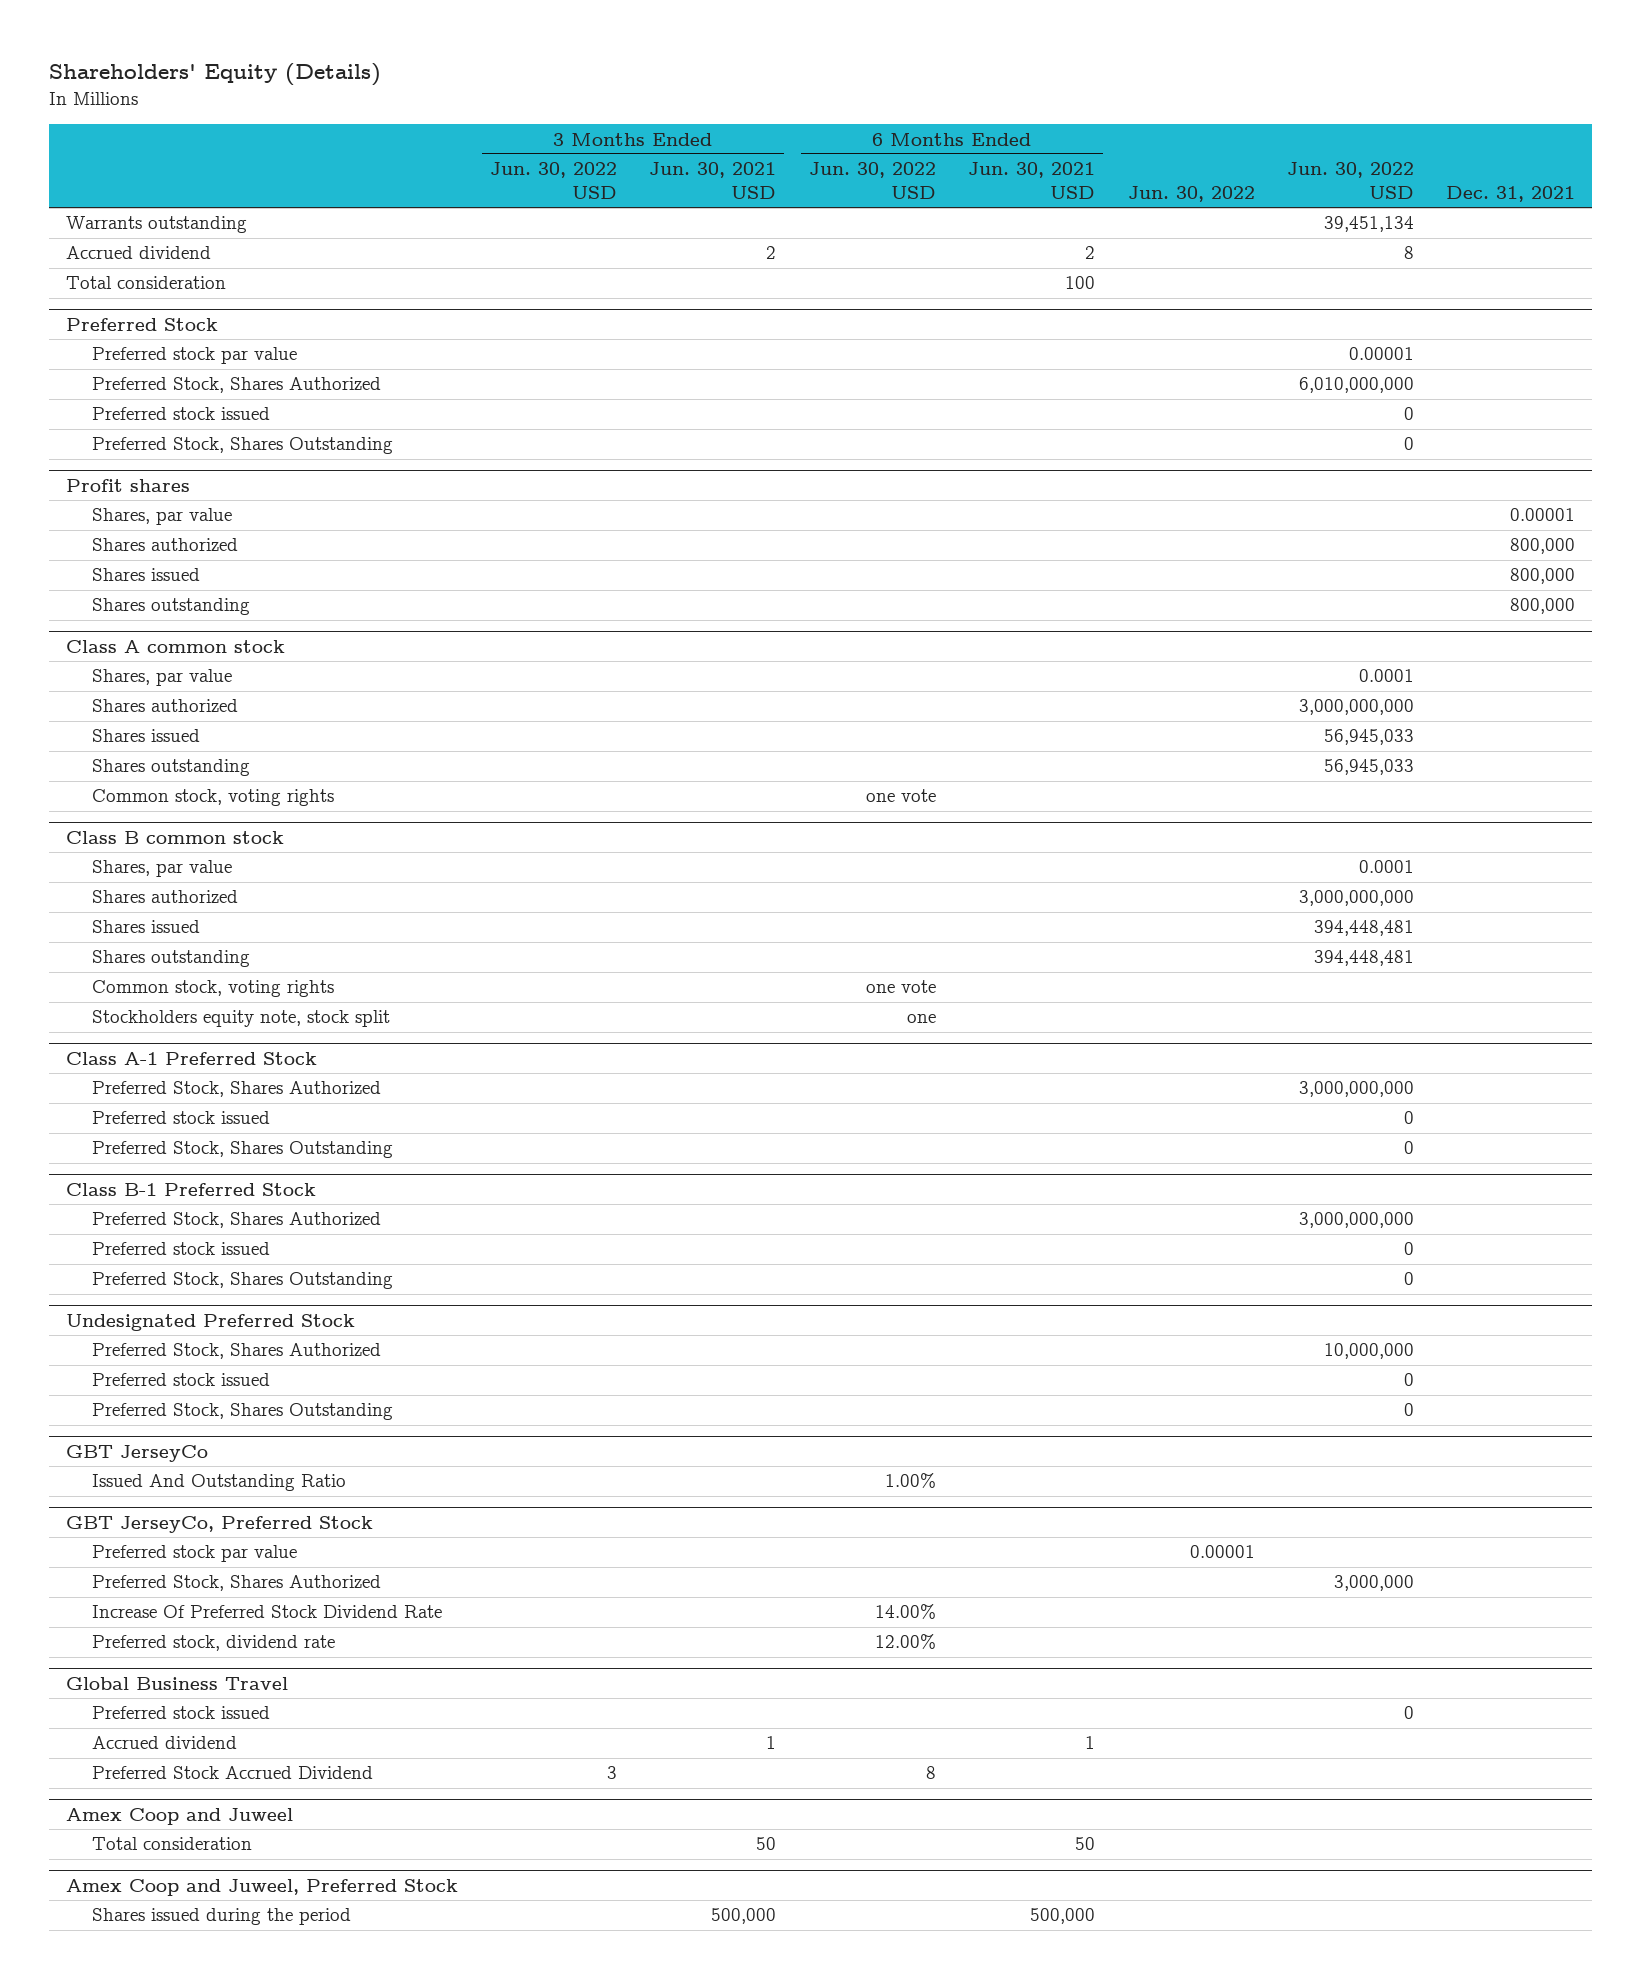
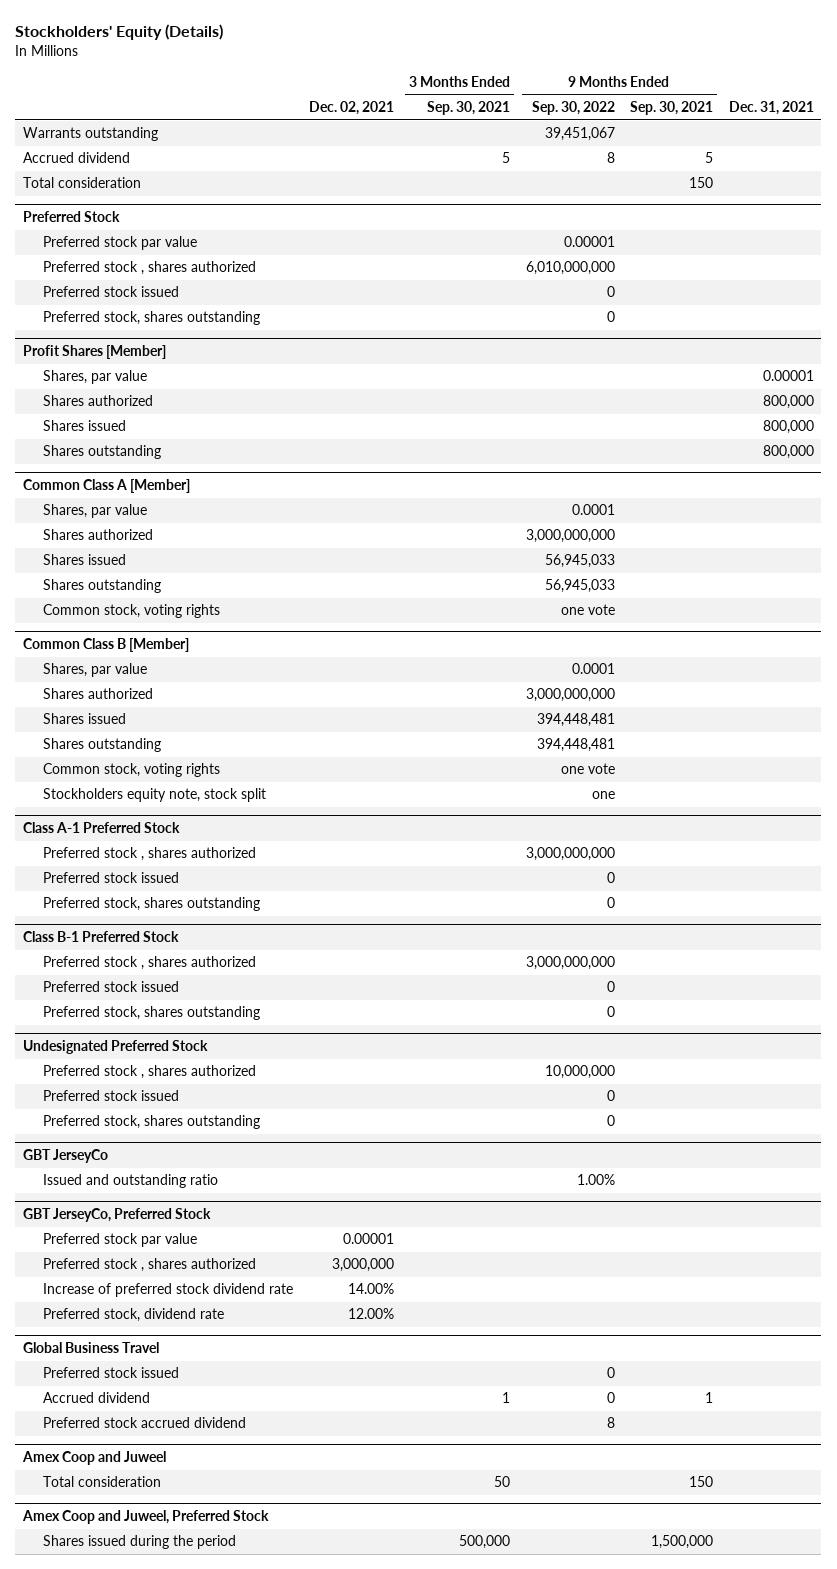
- Shareholders' Equity (Details)
+ Stockholders' Equity (Details)
- | 3 Months Ended Jun. 30, 2022 USD | 3 Months Ended Jun. 30, 2021 USD | 6 Months Ended Jun. 30, 2022 USD | 6 Months Ended Jun. 30, 2021 USD | Jun. 30, 2022 | Jun. 30, 2022 USD | Dec. 31, 2021
+ | Dec. 02, 2021 | 3 Months Ended Sep. 30, 2021 | 9 Months Ended Sep. 30, 2022 | 9 Months Ended Sep. 30, 2021 | Dec. 31, 2021
@ Preferred Stock
- Preferred Stock, Shares Authorized | | | | | | 6,010,000,000 |
+ Preferred stock , shares authorized | | | 6,010,000,000 | |
- Preferred Stock, Shares Outstanding | | | | | | 0 |
- Profit shares
@ Preferred Stock
+ Preferred stock, shares outstanding | | | 0 | |
+ Profit Shares [Member]
- Class A common stock
+ Common Class A [Member]
- Class B common stock
+ Common Class B [Member]
@ Class A-1 Preferred Stock
- Preferred Stock, Shares Authorized | | | | | | 3,000,000,000 |
+ Preferred stock , shares authorized | | | 3,000,000,000 | |
- Preferred Stock, Shares Outstanding | | | | | | 0 |
+ Preferred stock, shares outstanding | | | 0 | |
@ Class B-1 Preferred Stock
- Preferred Stock, Shares Authorized | | | | | | 3,000,000,000 |
+ Preferred stock , shares authorized | | | 3,000,000,000 | |
- Preferred Stock, Shares Outstanding | | | | | | 0 |
+ Preferred stock, shares outstanding | | | 0 | |
@ Undesignated Preferred Stock
- Preferred Stock, Shares Authorized | | | | | | 10,000,000 |
+ Preferred stock , shares authorized | | | 10,000,000 | |
- Preferred Stock, Shares Outstanding | | | | | | 0 |
+ Preferred stock, shares outstanding | | | 0 | |
@ GBT JerseyCo
- Issued And Outstanding Ratio | | | 1.00% | | | |
+ Issued and outstanding ratio | | | 1.00% | |
@ GBT JerseyCo, Preferred Stock
- Preferred Stock, Shares Authorized | | | | | | 3,000,000 |
- Increase Of Preferred Stock Dividend Rate | | | 14.00% | | | |
+ Preferred stock , shares authorized | 3,000,000 | | | |
+ Increase of preferred stock dividend rate | 14.00% | | | |
@ Global Business Travel
- Preferred Stock Accrued Dividend | 3 | | 8 | | | |
+ Preferred stock accrued dividend | | | 8 | |

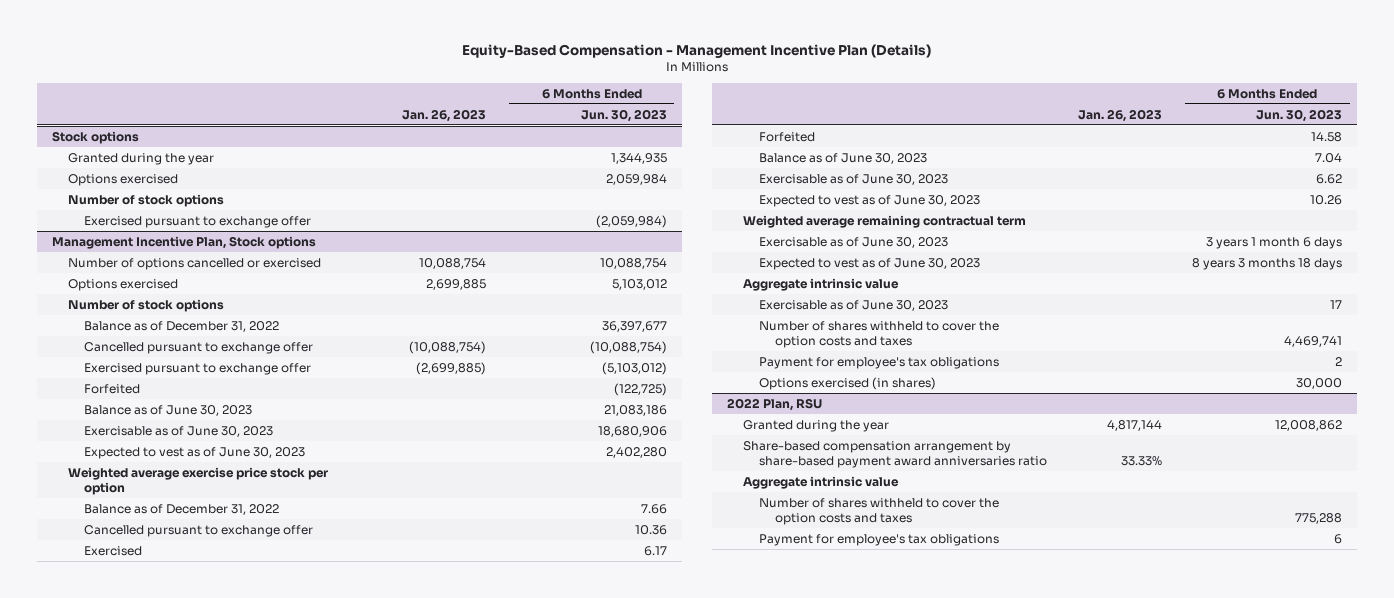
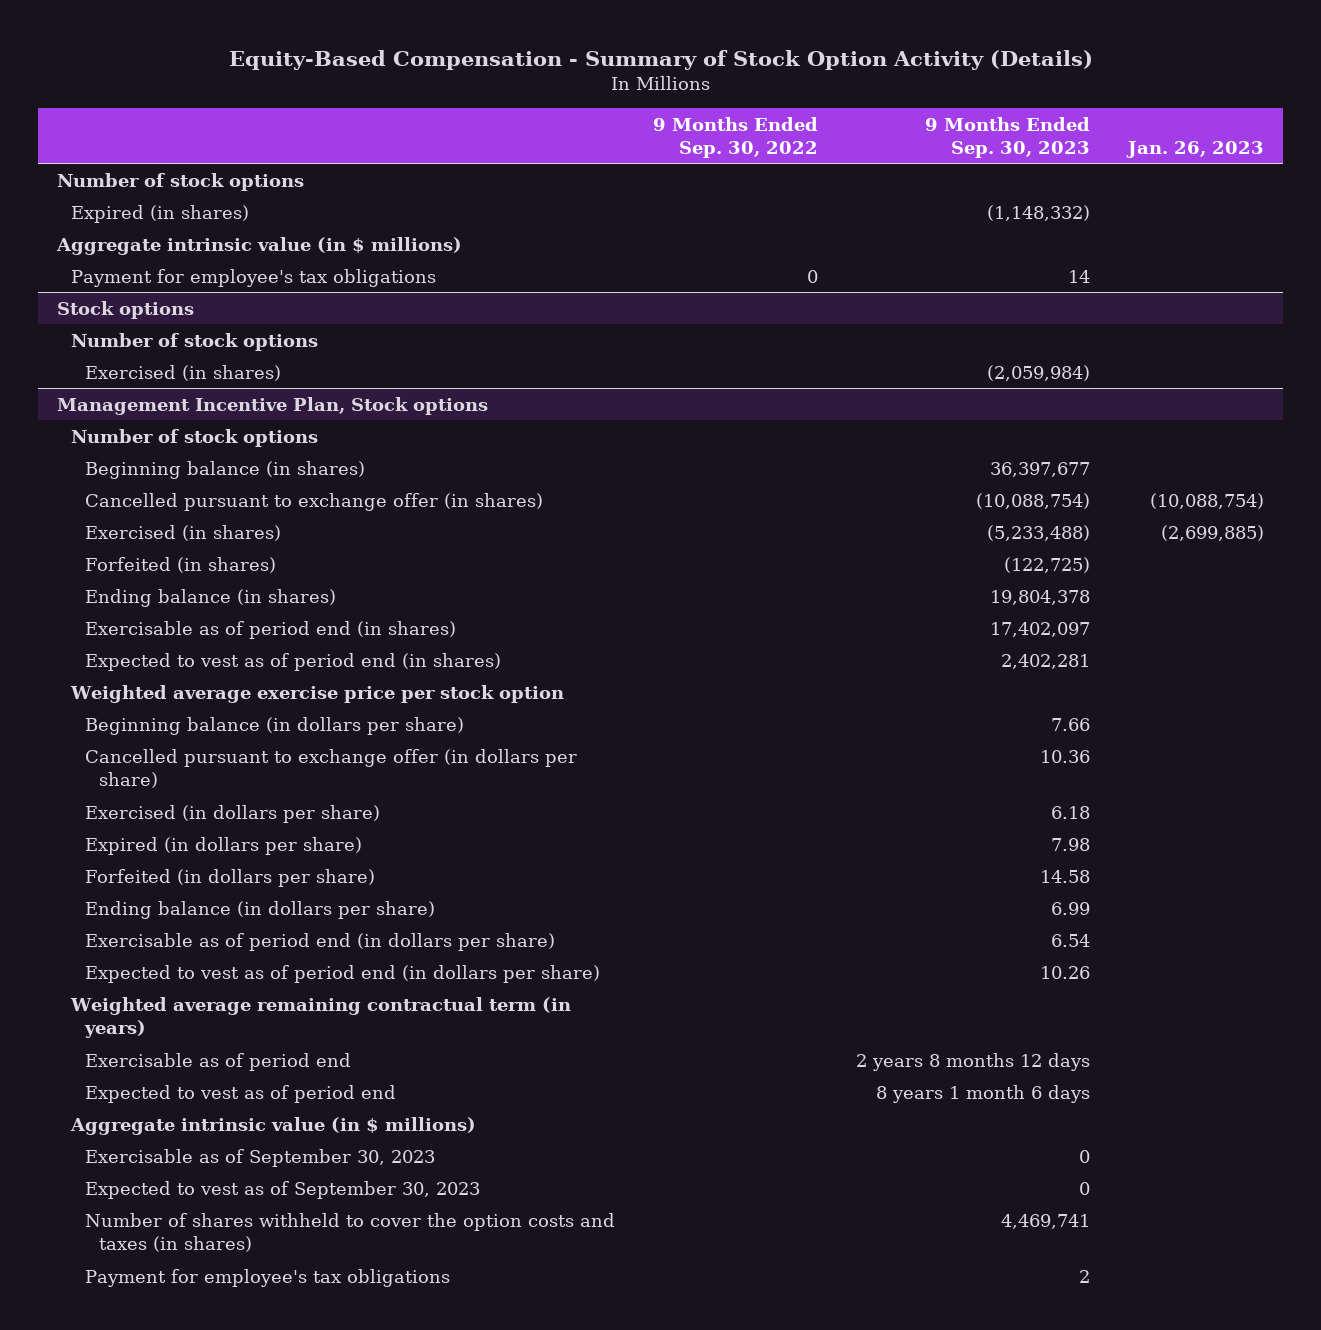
- Equity-Based Compensation - Management Incentive Plan (Details)
+ Equity-Based Compensation - Summary of Stock Option Activity (Details)
- | Jan. 26, 2023 | 6 Months Ended Jun. 30, 2023
+ | 9 Months Ended Sep. 30, 2022 | 9 Months Ended Sep. 30, 2023 | Jan. 26, 2023
+ Number of stock options
+ Expired (in shares) | | (1,148,332) |
+ Aggregate intrinsic value (in $ millions)
+ Payment for employee's tax obligations | 0 | 14 |
@ Stock options
- Granted during the year | | 1,344,935
- Options exercised | | 2,059,984
- Exercised pursuant to exchange offer | | (2,059,984)
+ Exercised (in shares) | | (2,059,984) |
@ Management Incentive Plan, Stock options
- Number of options cancelled or exercised | 10,088,754 | 10,088,754
- Options exercised | 2,699,885 | 5,103,012
- Balance as of December 31, 2022 | | 36,397,677
- Cancelled pursuant to exchange offer | (10,088,754) | (10,088,754)
- Exercised pursuant to exchange offer | (2,699,885) | (5,103,012)
- Forfeited | | (122,725)
- Balance as of June 30, 2023 | | 21,083,186
- Exercisable as of June 30, 2023 | | 18,680,906
- Expected to vest as of June 30, 2023 | | 2,402,280
- Weighted average exercise price stock per option
- Balance as of December 31, 2022 | | 7.66
- Cancelled pursuant to exchange offer | | 10.36
- Exercised | | 6.17
- Forfeited | | 14.58
- Balance as of June 30, 2023 | | 7.04
- Exercisable as of June 30, 2023 | | 6.62
- Expected to vest as of June 30, 2023 | | 10.26
- Weighted average remaining contractual term
- Exercisable as of June 30, 2023 | | 3 years 1 month 6 days
- Expected to vest as of June 30, 2023 | | 8 years 3 months 18 days
- Aggregate intrinsic value
- Exercisable as of June 30, 2023 | | 17
- Number of shares withheld to cover the option costs and taxes | | 4,469,741
+ Beginning balance (in shares) | | 36,397,677 |
+ Cancelled pursuant to exchange offer (in shares) | | (10,088,754) | (10,088,754)
+ Exercised (in shares) | | (5,233,488) | (2,699,885)
+ Forfeited (in shares) | | (122,725) |
+ Ending balance (in shares) | | 19,804,378 |
+ Exercisable as of period end (in shares) | | 17,402,097 |
+ Expected to vest as of period end (in shares) | | 2,402,281 |
+ Weighted average exercise price per stock option
+ Beginning balance (in dollars per share) | | 7.66 |
+ Cancelled pursuant to exchange offer (in dollars per share) | | 10.36 |
+ Exercised (in dollars per share) | | 6.18 |
+ Expired (in dollars per share) | | 7.98 |
+ Forfeited (in dollars per share) | | 14.58 |
+ Ending balance (in dollars per share) | | 6.99 |
+ Exercisable as of period end (in dollars per share) | | 6.54 |
+ Expected to vest as of period end (in dollars per share) | | 10.26 |
+ Weighted average remaining contractual term (in years)
+ Exercisable as of period end | | 2 years 8 months 12 days |
+ Expected to vest as of period end | | 8 years 1 month 6 days |
+ Aggregate intrinsic value (in $ millions)
+ Exercisable as of September 30, 2023 | | 0 |
+ Expected to vest as of September 30, 2023 | | 0 |
+ Number of shares withheld to cover the option costs and taxes (in shares) | | 4,469,741 |
- Options exercised (in shares) | | 30,000
- 2022 Plan, RSU
- Granted during the year | 4,817,144 | 12,008,862
- Share-based compensation arrangement by share-based payment award anniversaries ratio | 33.33% |
- Aggregate intrinsic value
- Number of shares withheld to cover the option costs and taxes | | 775,288
- Payment for employee's tax obligations | | 6

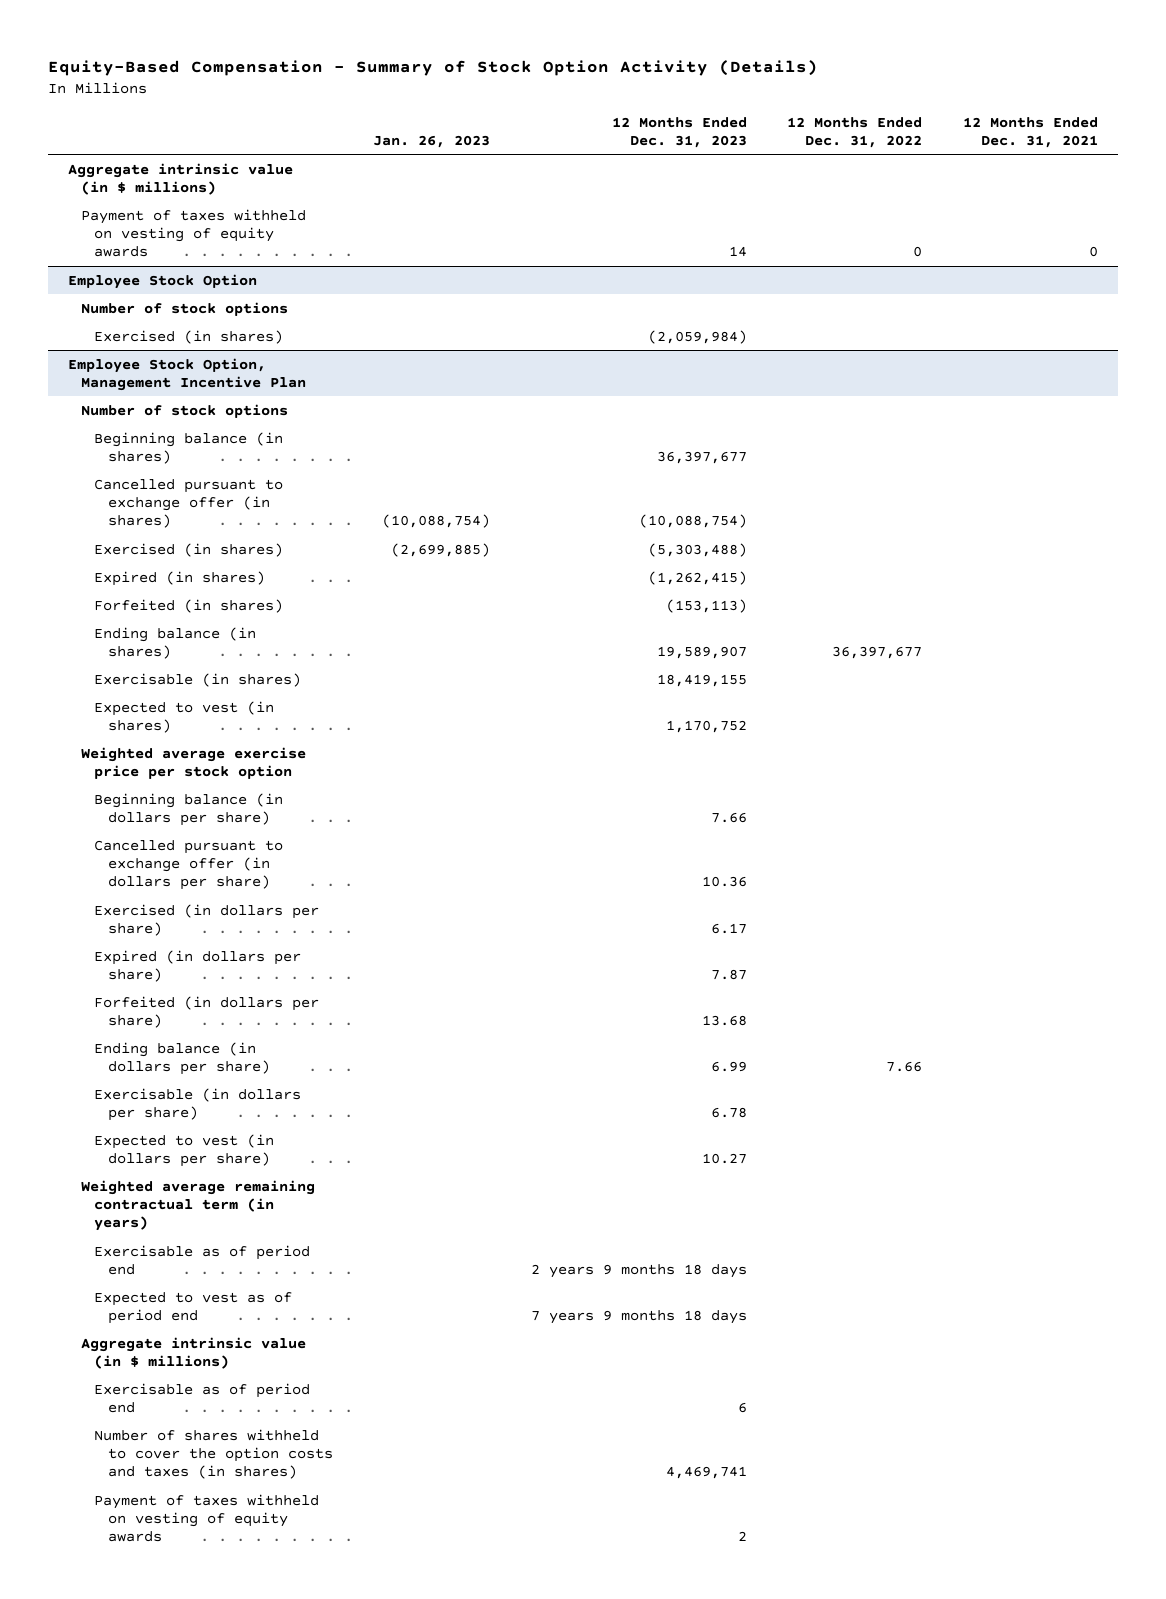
- | 9 Months Ended Sep. 30, 2022 | 9 Months Ended Sep. 30, 2023 | Jan. 26, 2023
+ | Jan. 26, 2023 | 12 Months Ended Dec. 31, 2023 | 12 Months Ended Dec. 31, 2022 | 12 Months Ended Dec. 31, 2021
- Number of stock options
- Expired (in shares) | | (1,148,332) |
- Payment for employee's tax obligations | 0 | 14 |
- Stock options
+ Payment of taxes withheld on vesting of equity awards | | 14 | 0 | 0
+ Employee Stock Option
- Management Incentive Plan, Stock options
+ Employee Stock Option, Management Incentive Plan
+ Expired (in shares) | | (1,262,415) | |
- Exercisable as of period end (in shares) | | 17,402,097 |
- Expected to vest as of period end (in shares) | | 2,402,281 |
+ Exercisable (in shares) | | 18,419,155 | |
+ Expected to vest (in shares) | | 1,170,752 | |
- Exercisable as of period end (in dollars per share) | | 6.54 |
- Expected to vest as of period end (in dollars per share) | | 10.26 |
+ Exercisable (in dollars per share) | | 6.78 | |
+ Expected to vest (in dollars per share) | | 10.27 | |
- Exercisable as of September 30, 2023 | | 0 |
- Expected to vest as of September 30, 2023 | | 0 |
+ Exercisable as of period end | | 6 | |
- Payment for employee's tax obligations | | 2 |
+ Payment of taxes withheld on vesting of equity awards | | 2 | |

